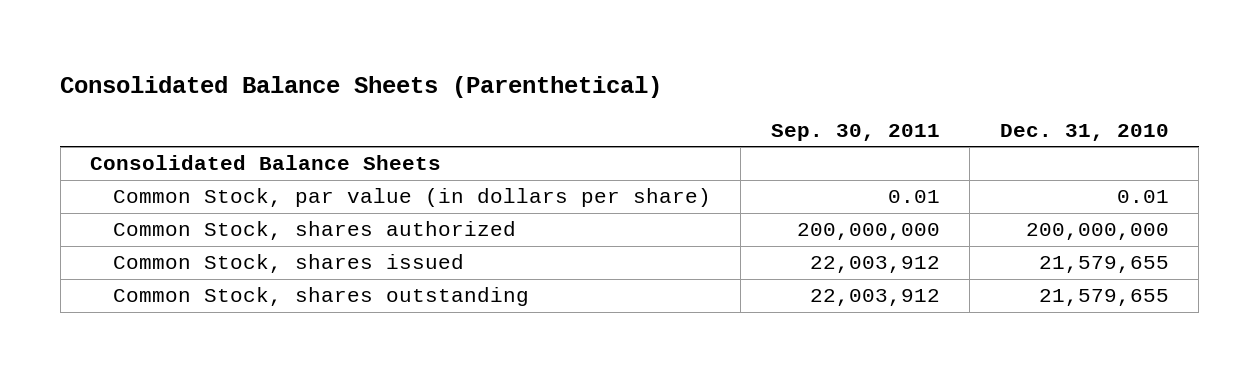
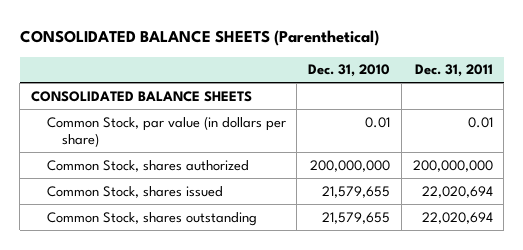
- Consolidated Balance Sheets (Parenthetical)
+ CONSOLIDATED BALANCE SHEETS (Parenthetical)
- | Sep. 30, 2011 | Dec. 31, 2010
+ | Dec. 31, 2010 | Dec. 31, 2011
- Consolidated Balance Sheets
+ CONSOLIDATED BALANCE SHEETS

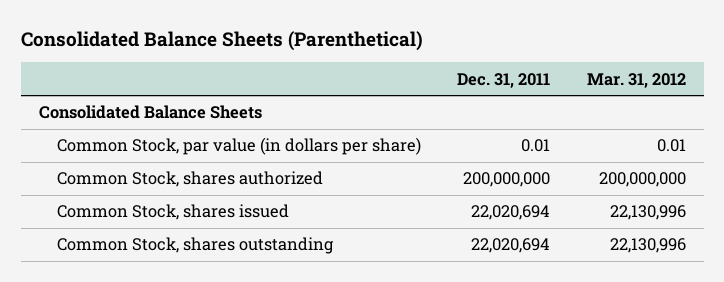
- CONSOLIDATED BALANCE SHEETS (Parenthetical)
+ Consolidated Balance Sheets (Parenthetical)
- | Dec. 31, 2010 | Dec. 31, 2011
+ | Dec. 31, 2011 | Mar. 31, 2012
- CONSOLIDATED BALANCE SHEETS
+ Consolidated Balance Sheets

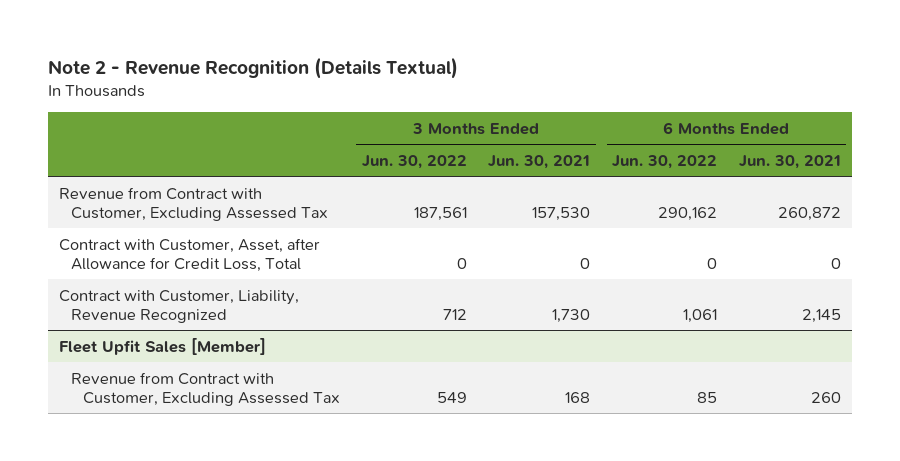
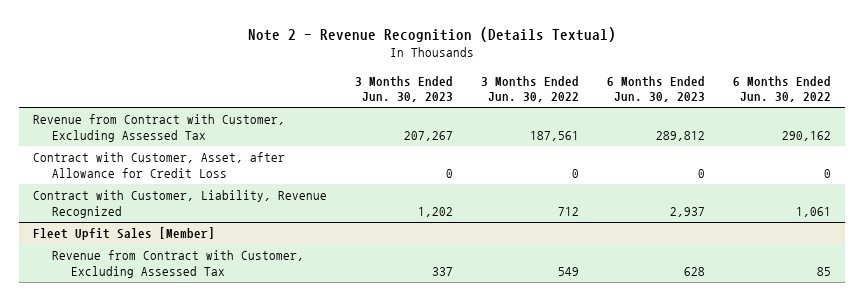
- | 3 Months Ended Jun. 30, 2022 | 3 Months Ended Jun. 30, 2021 | 6 Months Ended Jun. 30, 2022 | 6 Months Ended Jun. 30, 2021
+ | 3 Months Ended Jun. 30, 2023 | 3 Months Ended Jun. 30, 2022 | 6 Months Ended Jun. 30, 2023 | 6 Months Ended Jun. 30, 2022
- Contract with Customer, Asset, after Allowance for Credit Loss, Total | 0 | 0 | 0 | 0
+ Contract with Customer, Asset, after Allowance for Credit Loss | 0 | 0 | 0 | 0

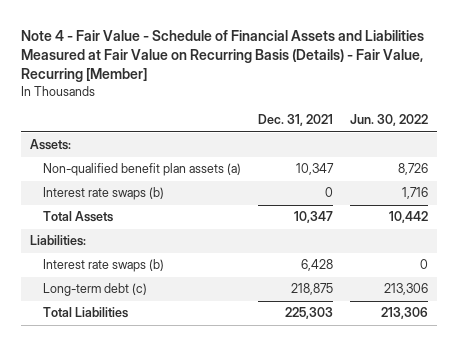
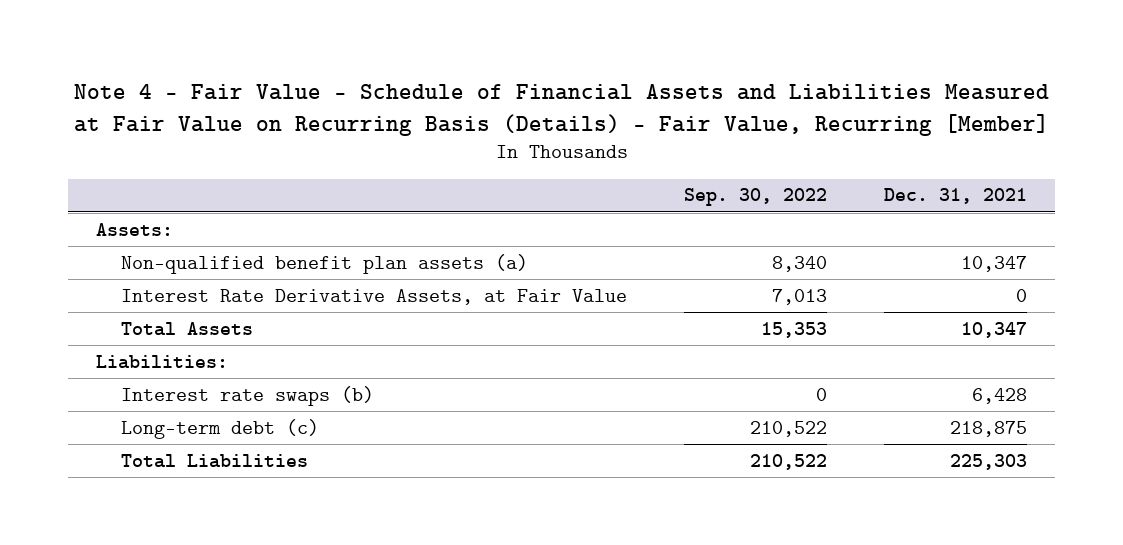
- | Dec. 31, 2021 | Jun. 30, 2022
+ | Sep. 30, 2022 | Dec. 31, 2021
- Interest rate swaps (b) | 0 | 1,716
+ Interest Rate Derivative Assets, at Fair Value | 7,013 | 0

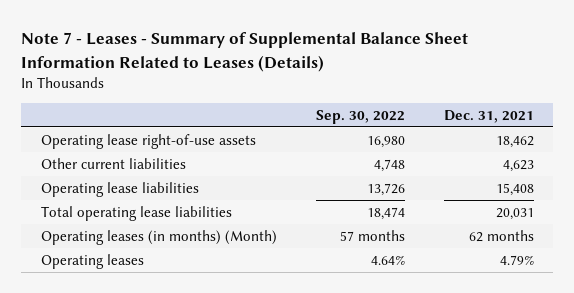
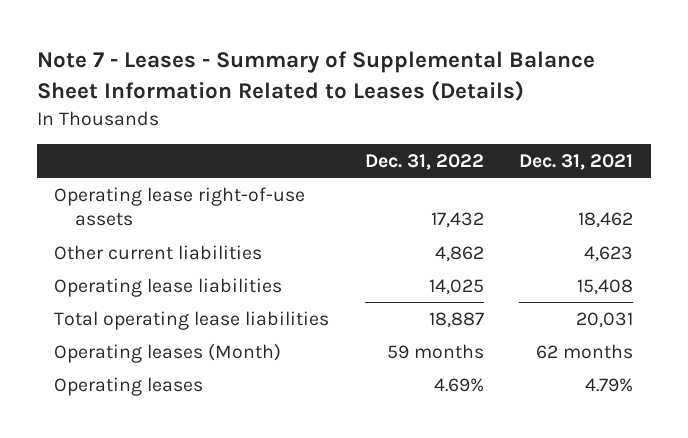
- | Sep. 30, 2022 | Dec. 31, 2021
+ | Dec. 31, 2022 | Dec. 31, 2021
- Operating leases (in months) (Month) | 57 months | 62 months
+ Operating leases (Month) | 59 months | 62 months

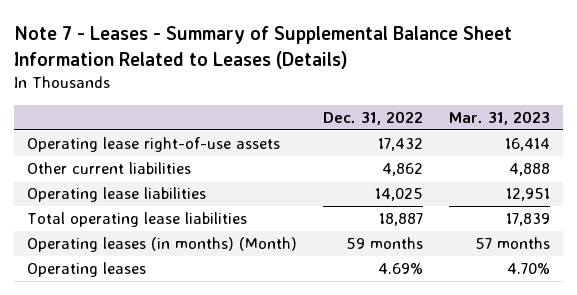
- | Dec. 31, 2022 | Dec. 31, 2021
+ | Dec. 31, 2022 | Mar. 31, 2023
- Operating leases (Month) | 59 months | 62 months
+ Operating leases (in months) (Month) | 59 months | 57 months

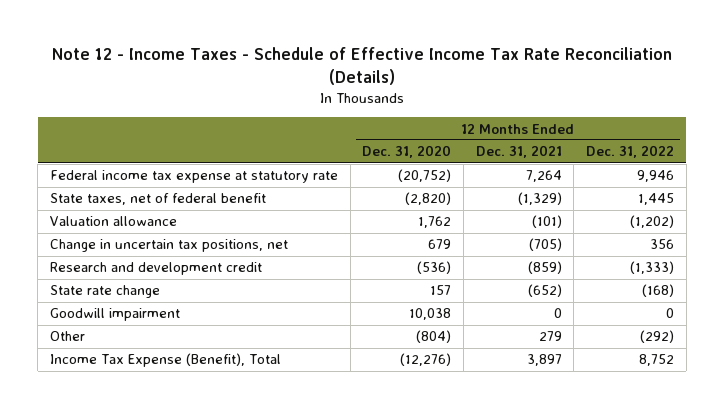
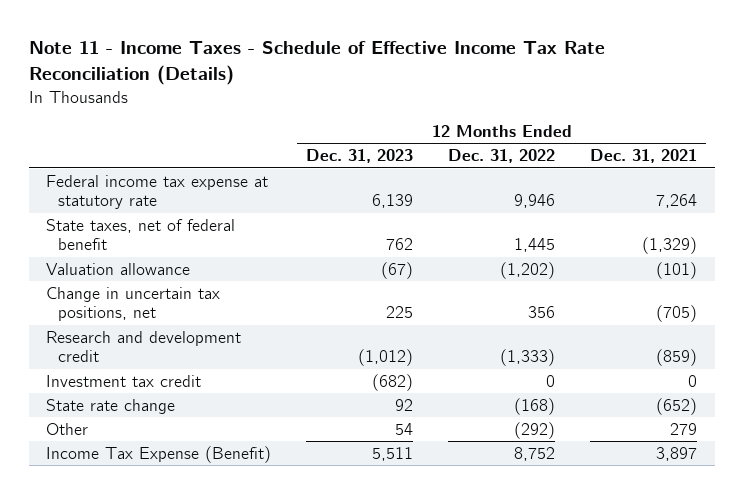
- Note 12 - Income Taxes - Schedule of Effective Income Tax Rate Reconciliation (Details)
+ Note 11 - Income Taxes - Schedule of Effective Income Tax Rate Reconciliation (Details)
- | 12 Months Ended Dec. 31, 2020 | 12 Months Ended Dec. 31, 2021 | 12 Months Ended Dec. 31, 2022
+ | 12 Months Ended Dec. 31, 2023 | 12 Months Ended Dec. 31, 2022 | 12 Months Ended Dec. 31, 2021
+ Investment tax credit | (682) | 0 | 0
- Goodwill impairment | 10,038 | 0 | 0
- Income Tax Expense (Benefit), Total | (12,276) | 3,897 | 8,752
+ Income Tax Expense (Benefit) | 5,511 | 8,752 | 3,897

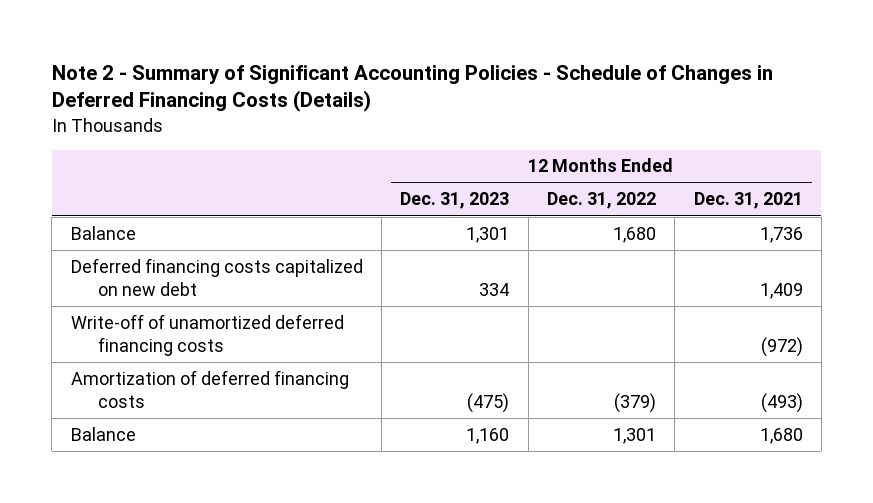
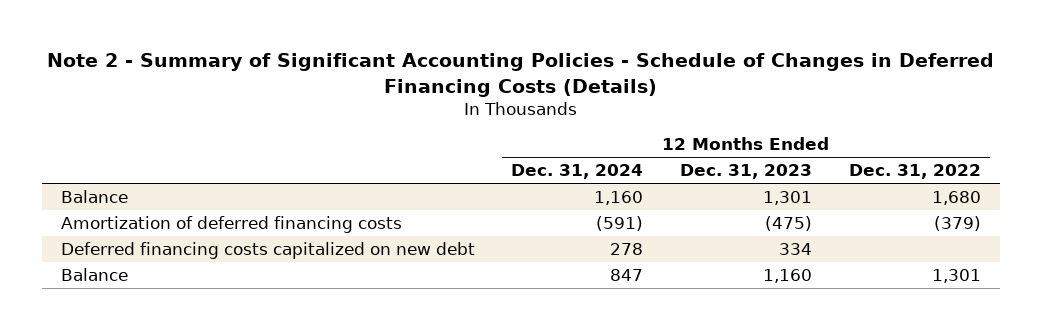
- | 12 Months Ended Dec. 31, 2023 | 12 Months Ended Dec. 31, 2022 | 12 Months Ended Dec. 31, 2021
+ | 12 Months Ended Dec. 31, 2024 | 12 Months Ended Dec. 31, 2023 | 12 Months Ended Dec. 31, 2022
- Write-off of unamortized deferred financing costs | | | (972)
moved down: Deferred financing costs capitalized on new debt | 278 | 334 |

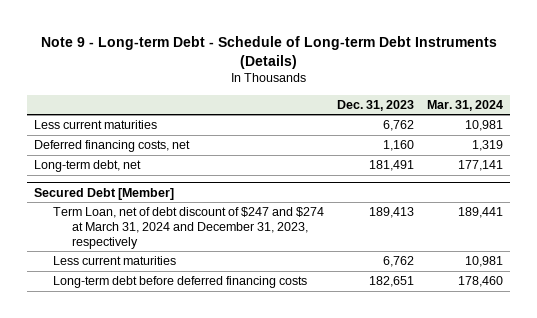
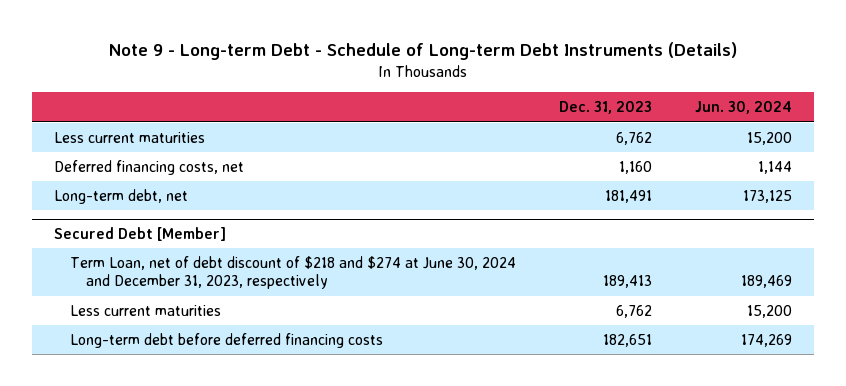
- | Dec. 31, 2023 | Mar. 31, 2024
+ | Dec. 31, 2023 | Jun. 30, 2024
@ Secured Debt [Member]
- Term Loan, net of debt discount of $247 and $274 at March 31, 2024 and December 31, 2023, respectively | 189,413 | 189,441
+ Term Loan, net of debt discount of $218 and $274 at June 30, 2024 and December 31, 2023, respectively | 189,413 | 189,469

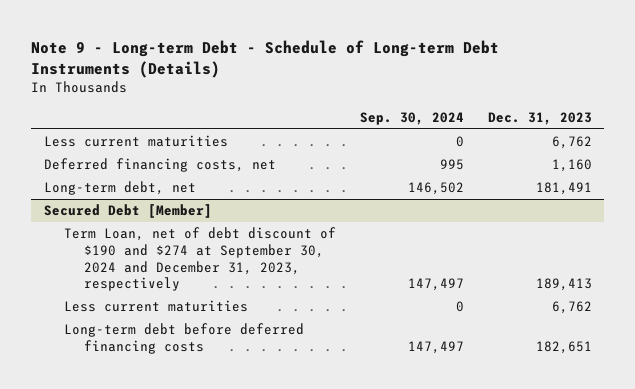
- | Dec. 31, 2023 | Jun. 30, 2024
+ | Sep. 30, 2024 | Dec. 31, 2023
@ Secured Debt [Member]
- Term Loan, net of debt discount of $218 and $274 at June 30, 2024 and December 31, 2023, respectively | 189,413 | 189,469
+ Term Loan, net of debt discount of $190 and $274 at September 30, 2024 and December 31, 2023, respectively | 147,497 | 189,413

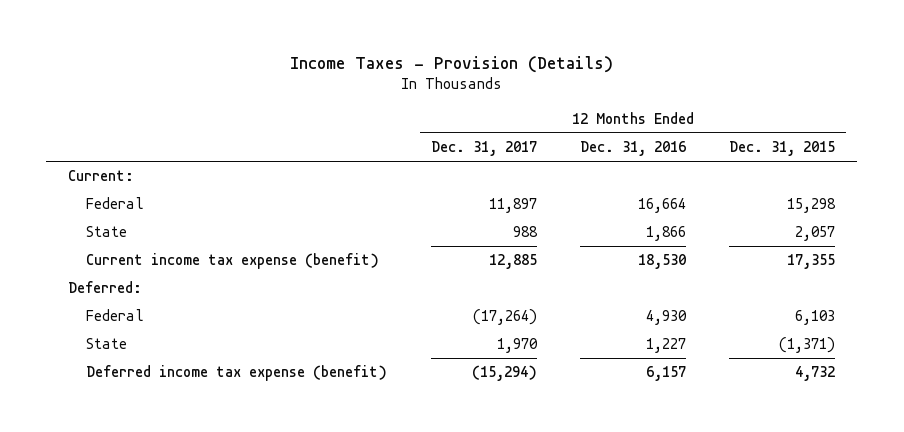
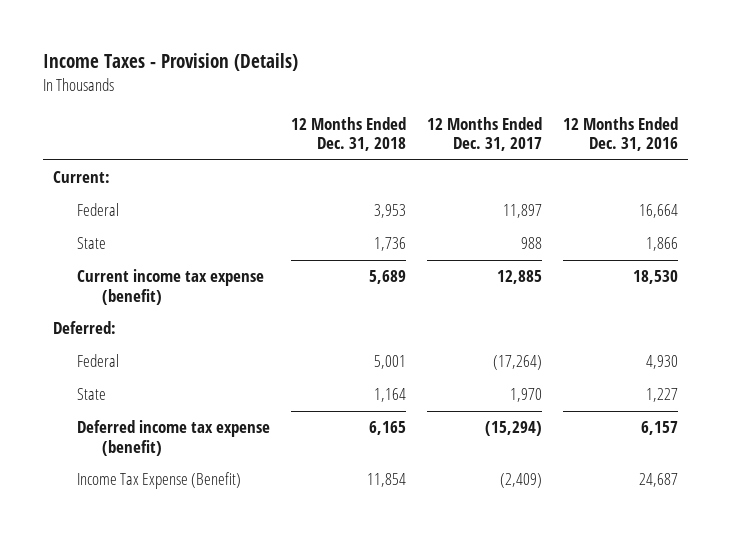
- | 12 Months Ended Dec. 31, 2017 | 12 Months Ended Dec. 31, 2016 | 12 Months Ended Dec. 31, 2015
+ | 12 Months Ended Dec. 31, 2018 | 12 Months Ended Dec. 31, 2017 | 12 Months Ended Dec. 31, 2016
+ Income Tax Expense (Benefit) | 11,854 | (2,409) | 24,687

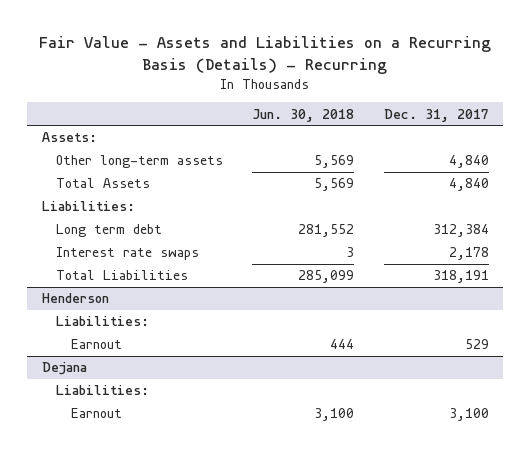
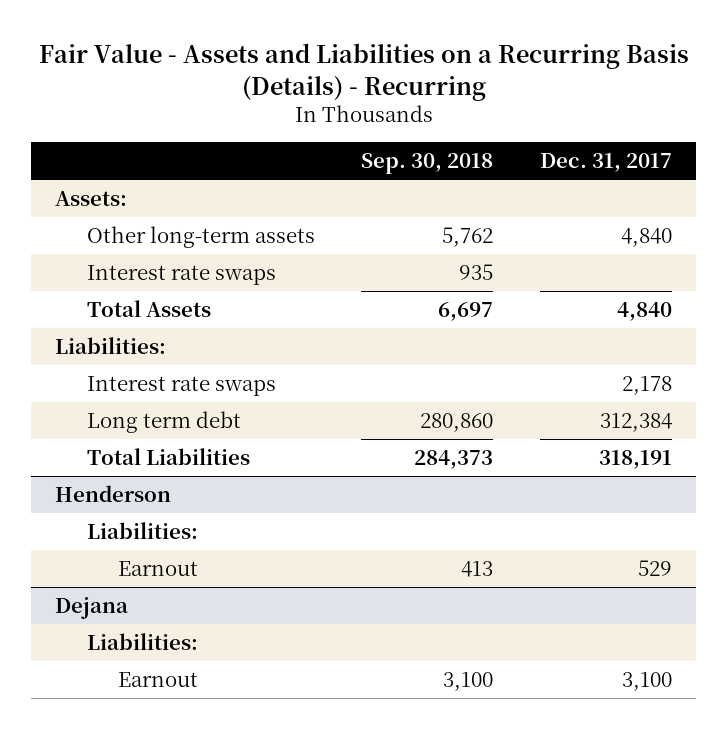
- | Jun. 30, 2018 | Dec. 31, 2017
+ | Sep. 30, 2018 | Dec. 31, 2017
+ Interest rate swaps | 935 |
moved down: Long term debt | 280,860 | 312,384

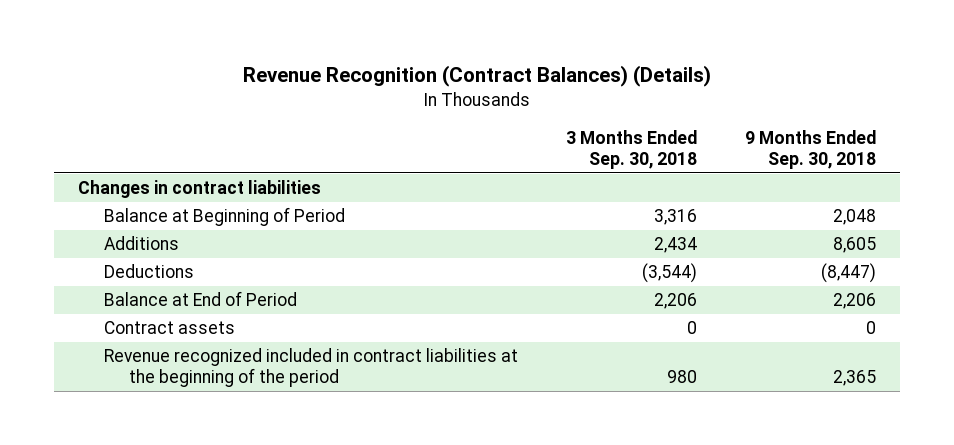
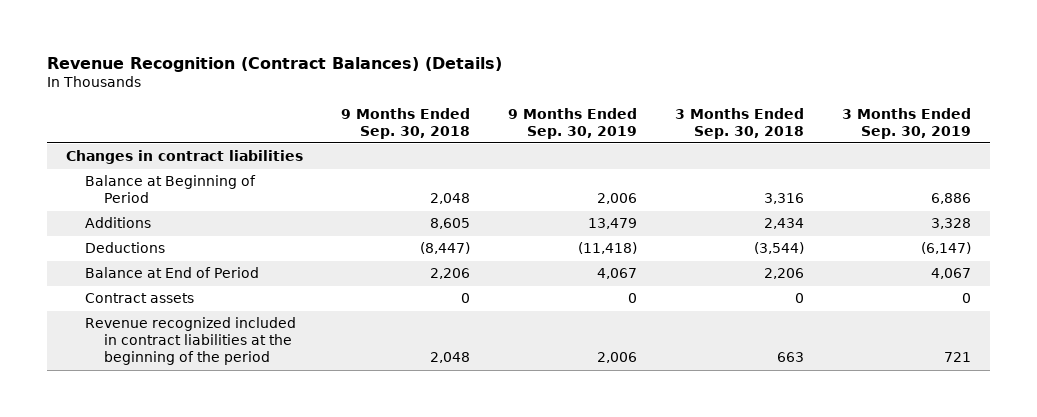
- | 3 Months Ended Sep. 30, 2018 | 9 Months Ended Sep. 30, 2018
+ | 9 Months Ended Sep. 30, 2018 | 9 Months Ended Sep. 30, 2019 | 3 Months Ended Sep. 30, 2018 | 3 Months Ended Sep. 30, 2019
- Revenue recognized included in contract liabilities at the beginning of the period | 980 | 2,365
+ Revenue recognized included in contract liabilities at the beginning of the period | 2,048 | 2,006 | 663 | 721

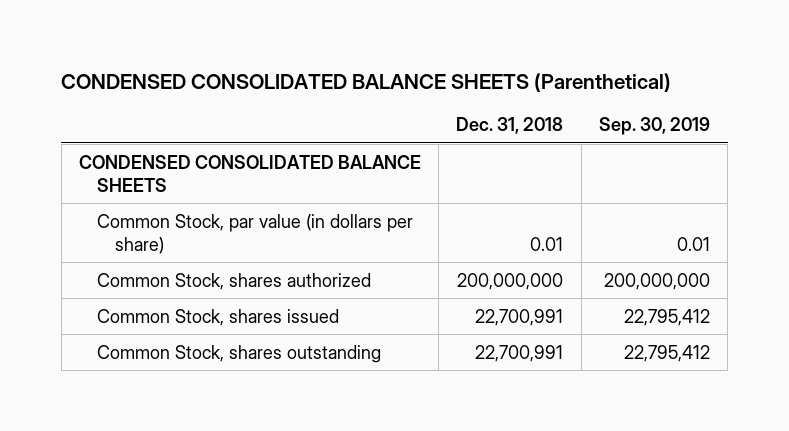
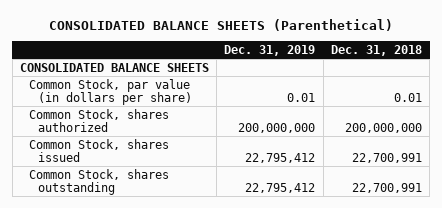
- CONDENSED CONSOLIDATED BALANCE SHEETS (Parenthetical)
+ CONSOLIDATED BALANCE SHEETS (Parenthetical)
- | Dec. 31, 2018 | Sep. 30, 2019
+ | Dec. 31, 2019 | Dec. 31, 2018
- CONDENSED CONSOLIDATED BALANCE SHEETS
+ CONSOLIDATED BALANCE SHEETS

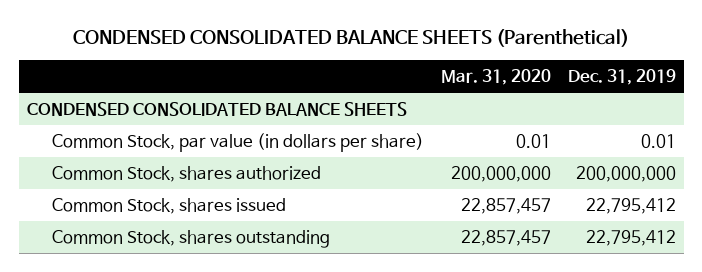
- CONSOLIDATED BALANCE SHEETS (Parenthetical)
+ CONDENSED CONSOLIDATED BALANCE SHEETS (Parenthetical)
- | Dec. 31, 2019 | Dec. 31, 2018
+ | Mar. 31, 2020 | Dec. 31, 2019
- CONSOLIDATED BALANCE SHEETS
+ CONDENSED CONSOLIDATED BALANCE SHEETS

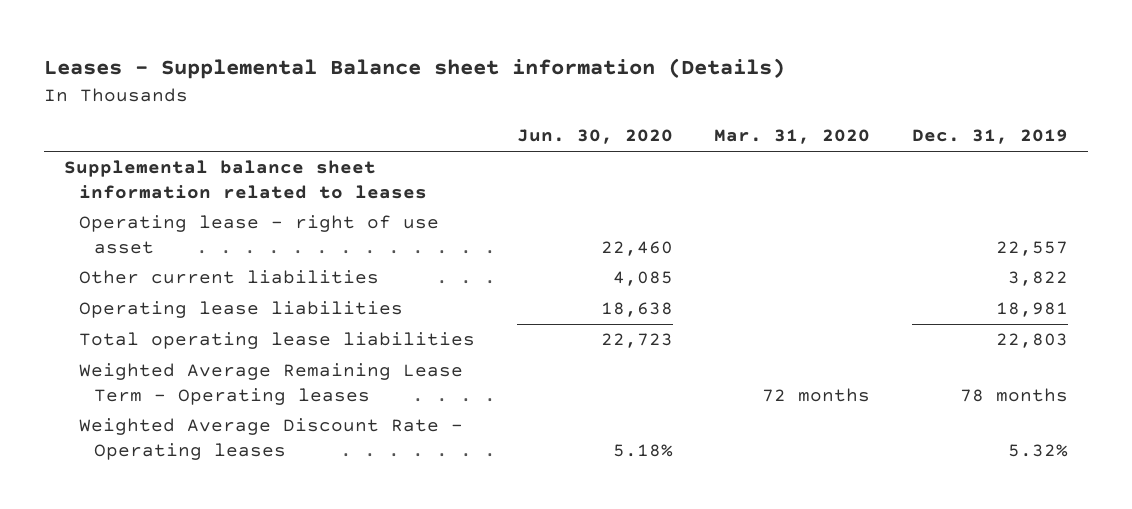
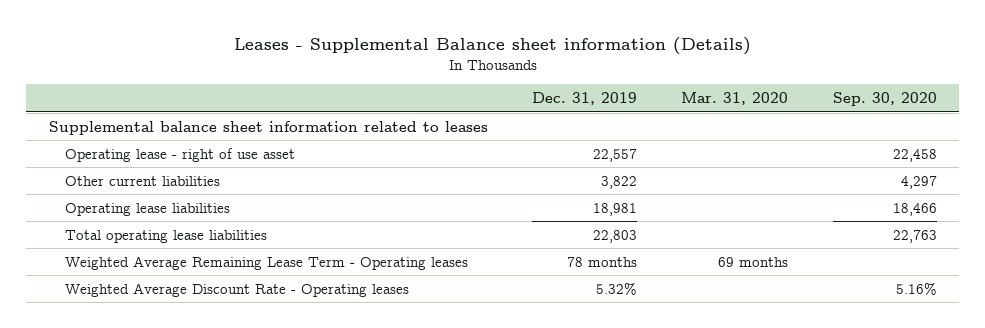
- | Jun. 30, 2020 | Mar. 31, 2020 | Dec. 31, 2019
+ | Dec. 31, 2019 | Mar. 31, 2020 | Sep. 30, 2020
- Weighted Average Remaining Lease Term - Operating leases | | 72 months | 78 months
+ Weighted Average Remaining Lease Term - Operating leases | 78 months | 69 months |

